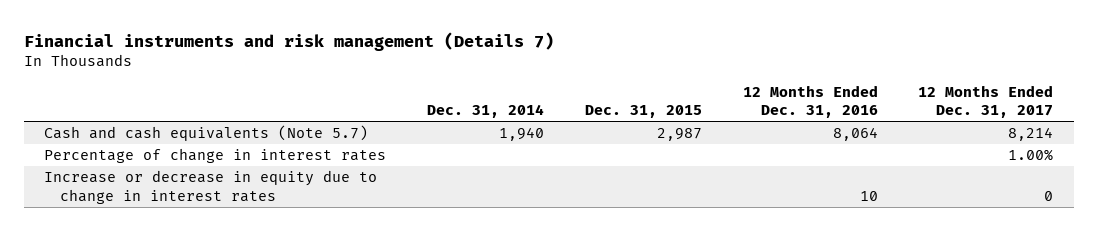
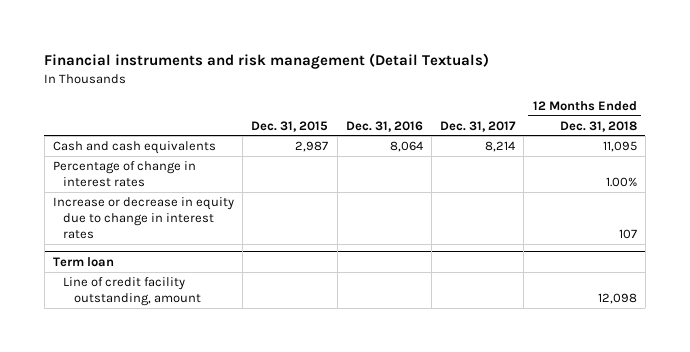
- Financial instruments and risk management (Details 7)
+ Financial instruments and risk management (Detail Textuals)
- | Dec. 31, 2014 | Dec. 31, 2015 | 12 Months Ended Dec. 31, 2016 | 12 Months Ended Dec. 31, 2017
+ | Dec. 31, 2015 | Dec. 31, 2016 | Dec. 31, 2017 | 12 Months Ended Dec. 31, 2018
- Cash and cash equivalents (Note 5.7) | 1,940 | 2,987 | 8,064 | 8,214
+ Cash and cash equivalents | 2,987 | 8,064 | 8,214 | 11,095
+ Term loan
+ Line of credit facility outstanding, amount | | | | 12,098

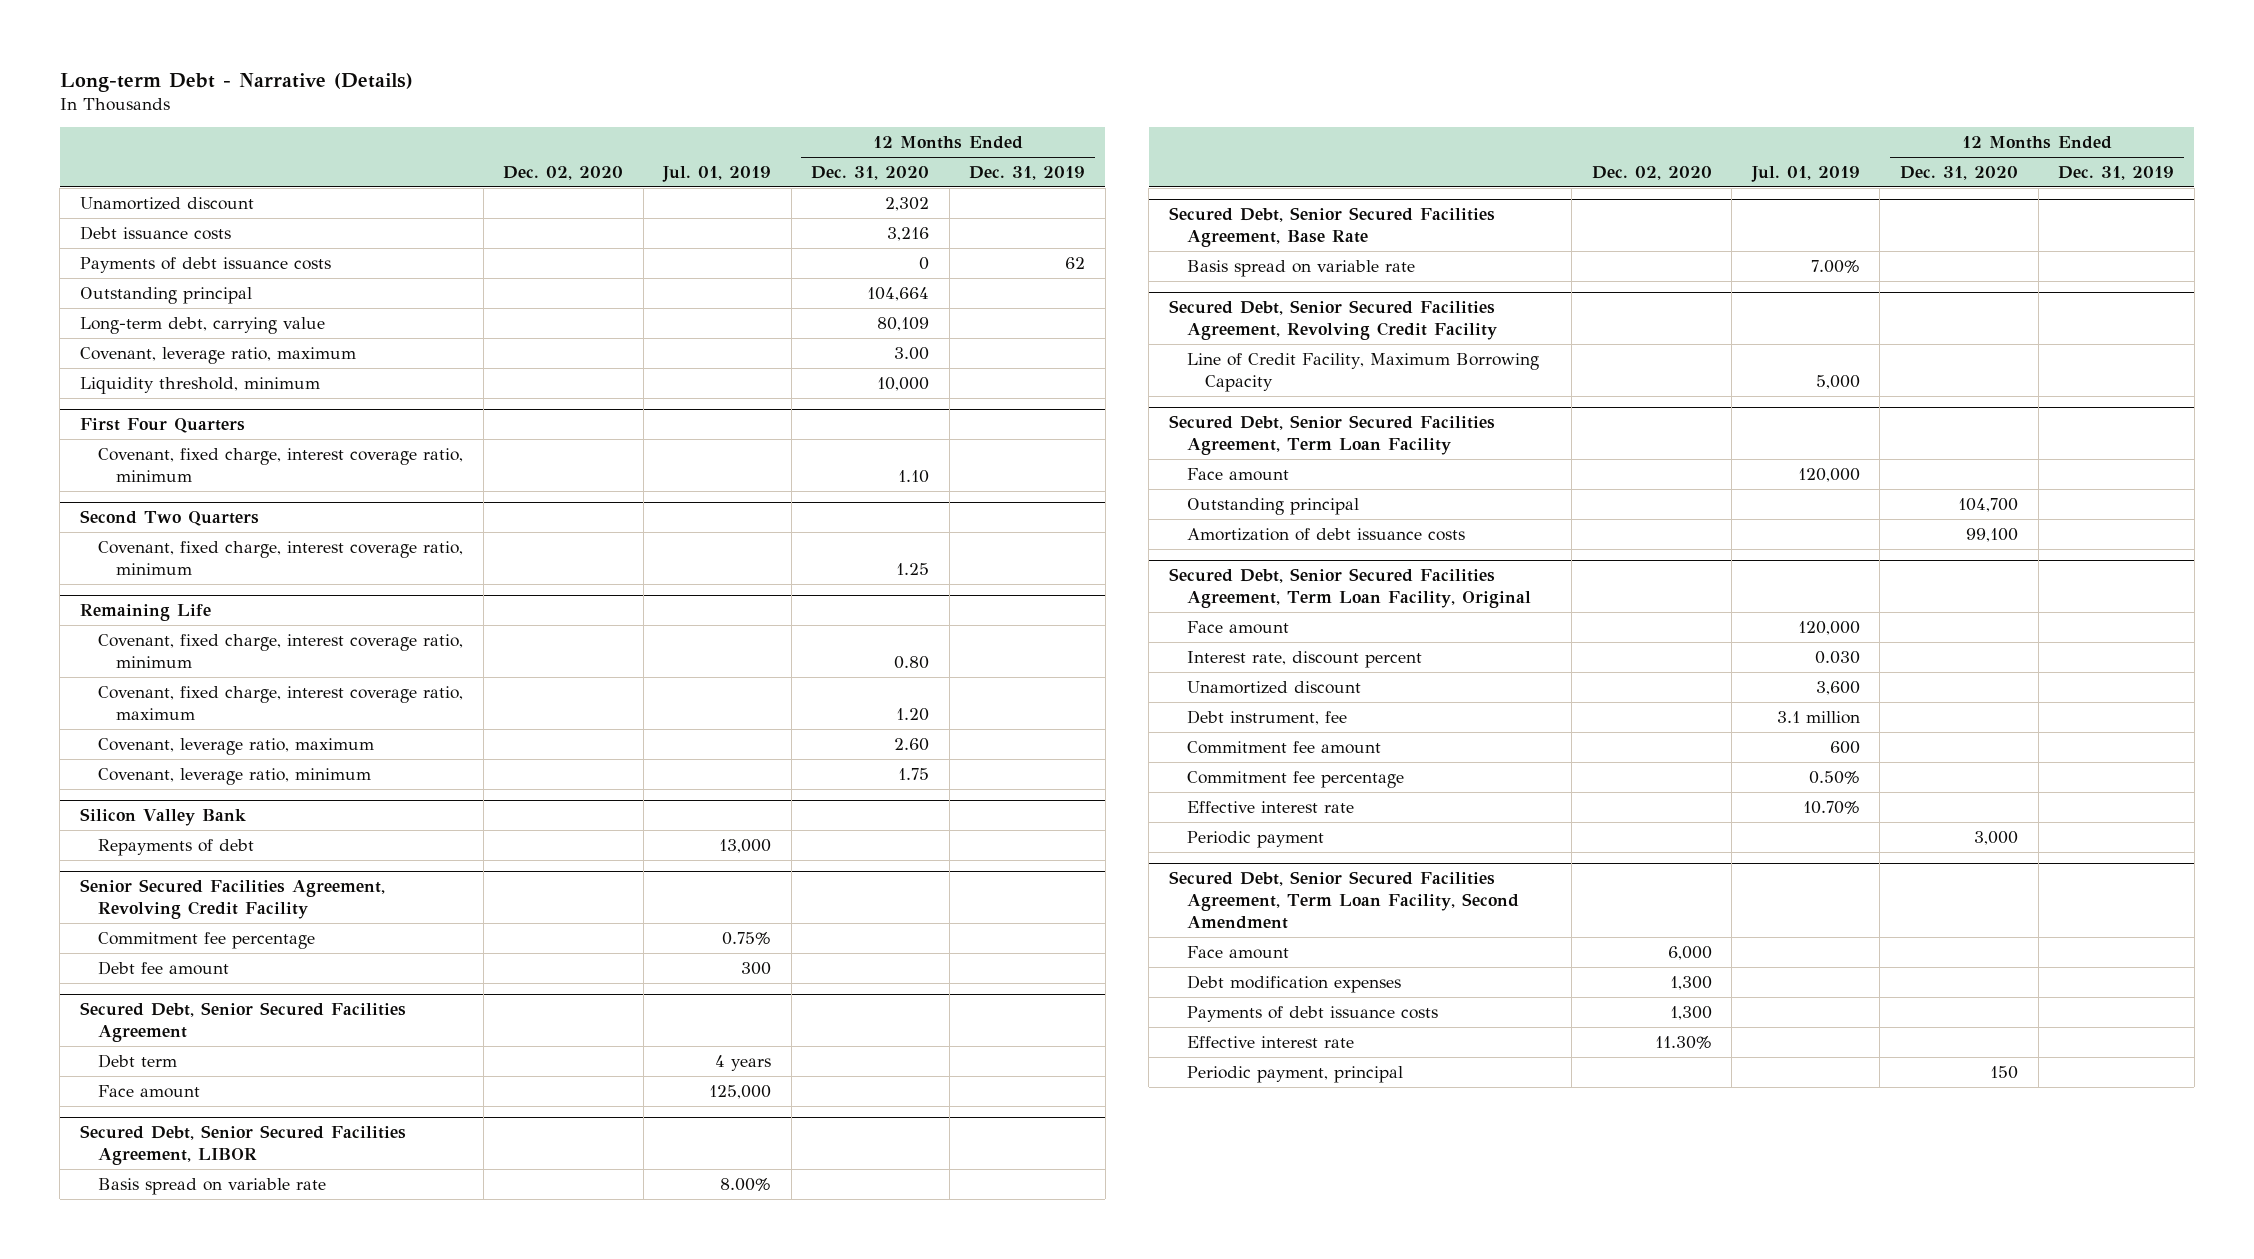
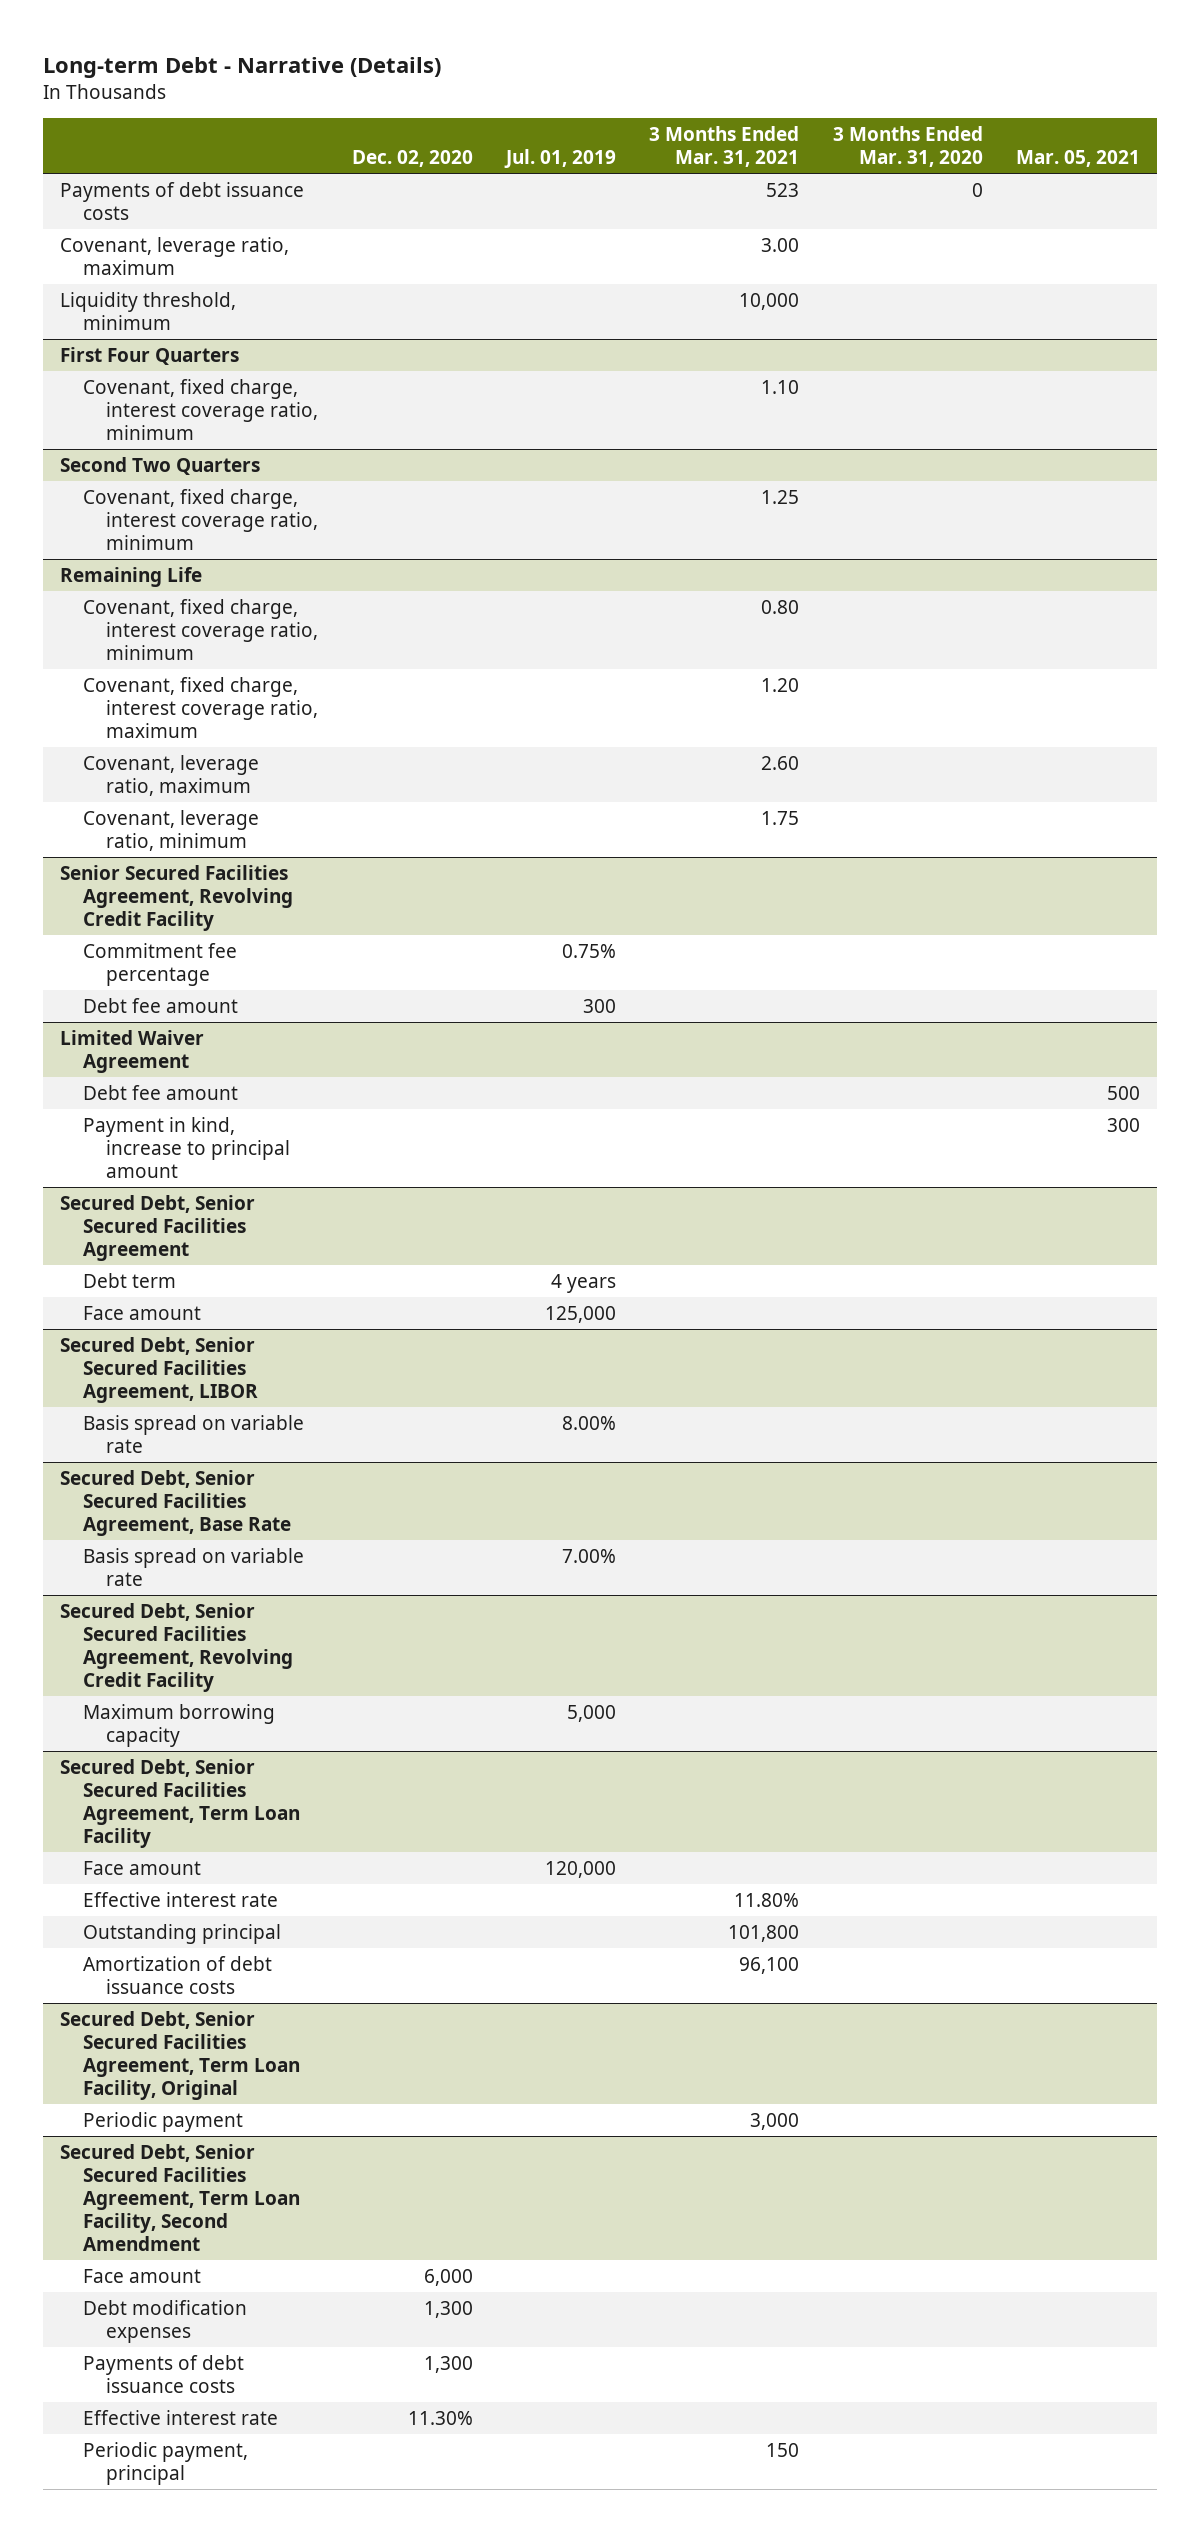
- | Dec. 02, 2020 | Jul. 01, 2019 | 12 Months Ended Dec. 31, 2020 | 12 Months Ended Dec. 31, 2019
+ | Dec. 02, 2020 | Jul. 01, 2019 | 3 Months Ended Mar. 31, 2021 | 3 Months Ended Mar. 31, 2020 | Mar. 05, 2021
- Unamortized discount | | | 2,302 |
- Debt issuance costs | | | 3,216 |
- Outstanding principal | | | 104,664 |
- Long-term debt, carrying value | | | 80,109 |
- Silicon Valley Bank
- Repayments of debt | | 13,000 | |
+ Limited Waiver Agreement
+ Debt fee amount | | | | | 500
+ Payment in kind, increase to principal amount | | | | | 300
@ Secured Debt, Senior Secured Facilities Agreement, Revolving Credit Facility
- Line of Credit Facility, Maximum Borrowing Capacity | | 5,000 | |
+ Maximum borrowing capacity | | 5,000 | | |
@ Secured Debt, Senior Secured Facilities Agreement, Term Loan Facility
+ Effective interest rate | | | 11.80% | |
@ Secured Debt, Senior Secured Facilities Agreement, Term Loan Facility, Original
- Face amount | | 120,000 | |
- Interest rate, discount percent | | 0.030 | |
- Unamortized discount | | 3,600 | |
- Debt instrument, fee | | 3.1 million | |
- Commitment fee amount | | 600 | |
- Commitment fee percentage | | 0.50% | |
- Effective interest rate | | 10.70% | |

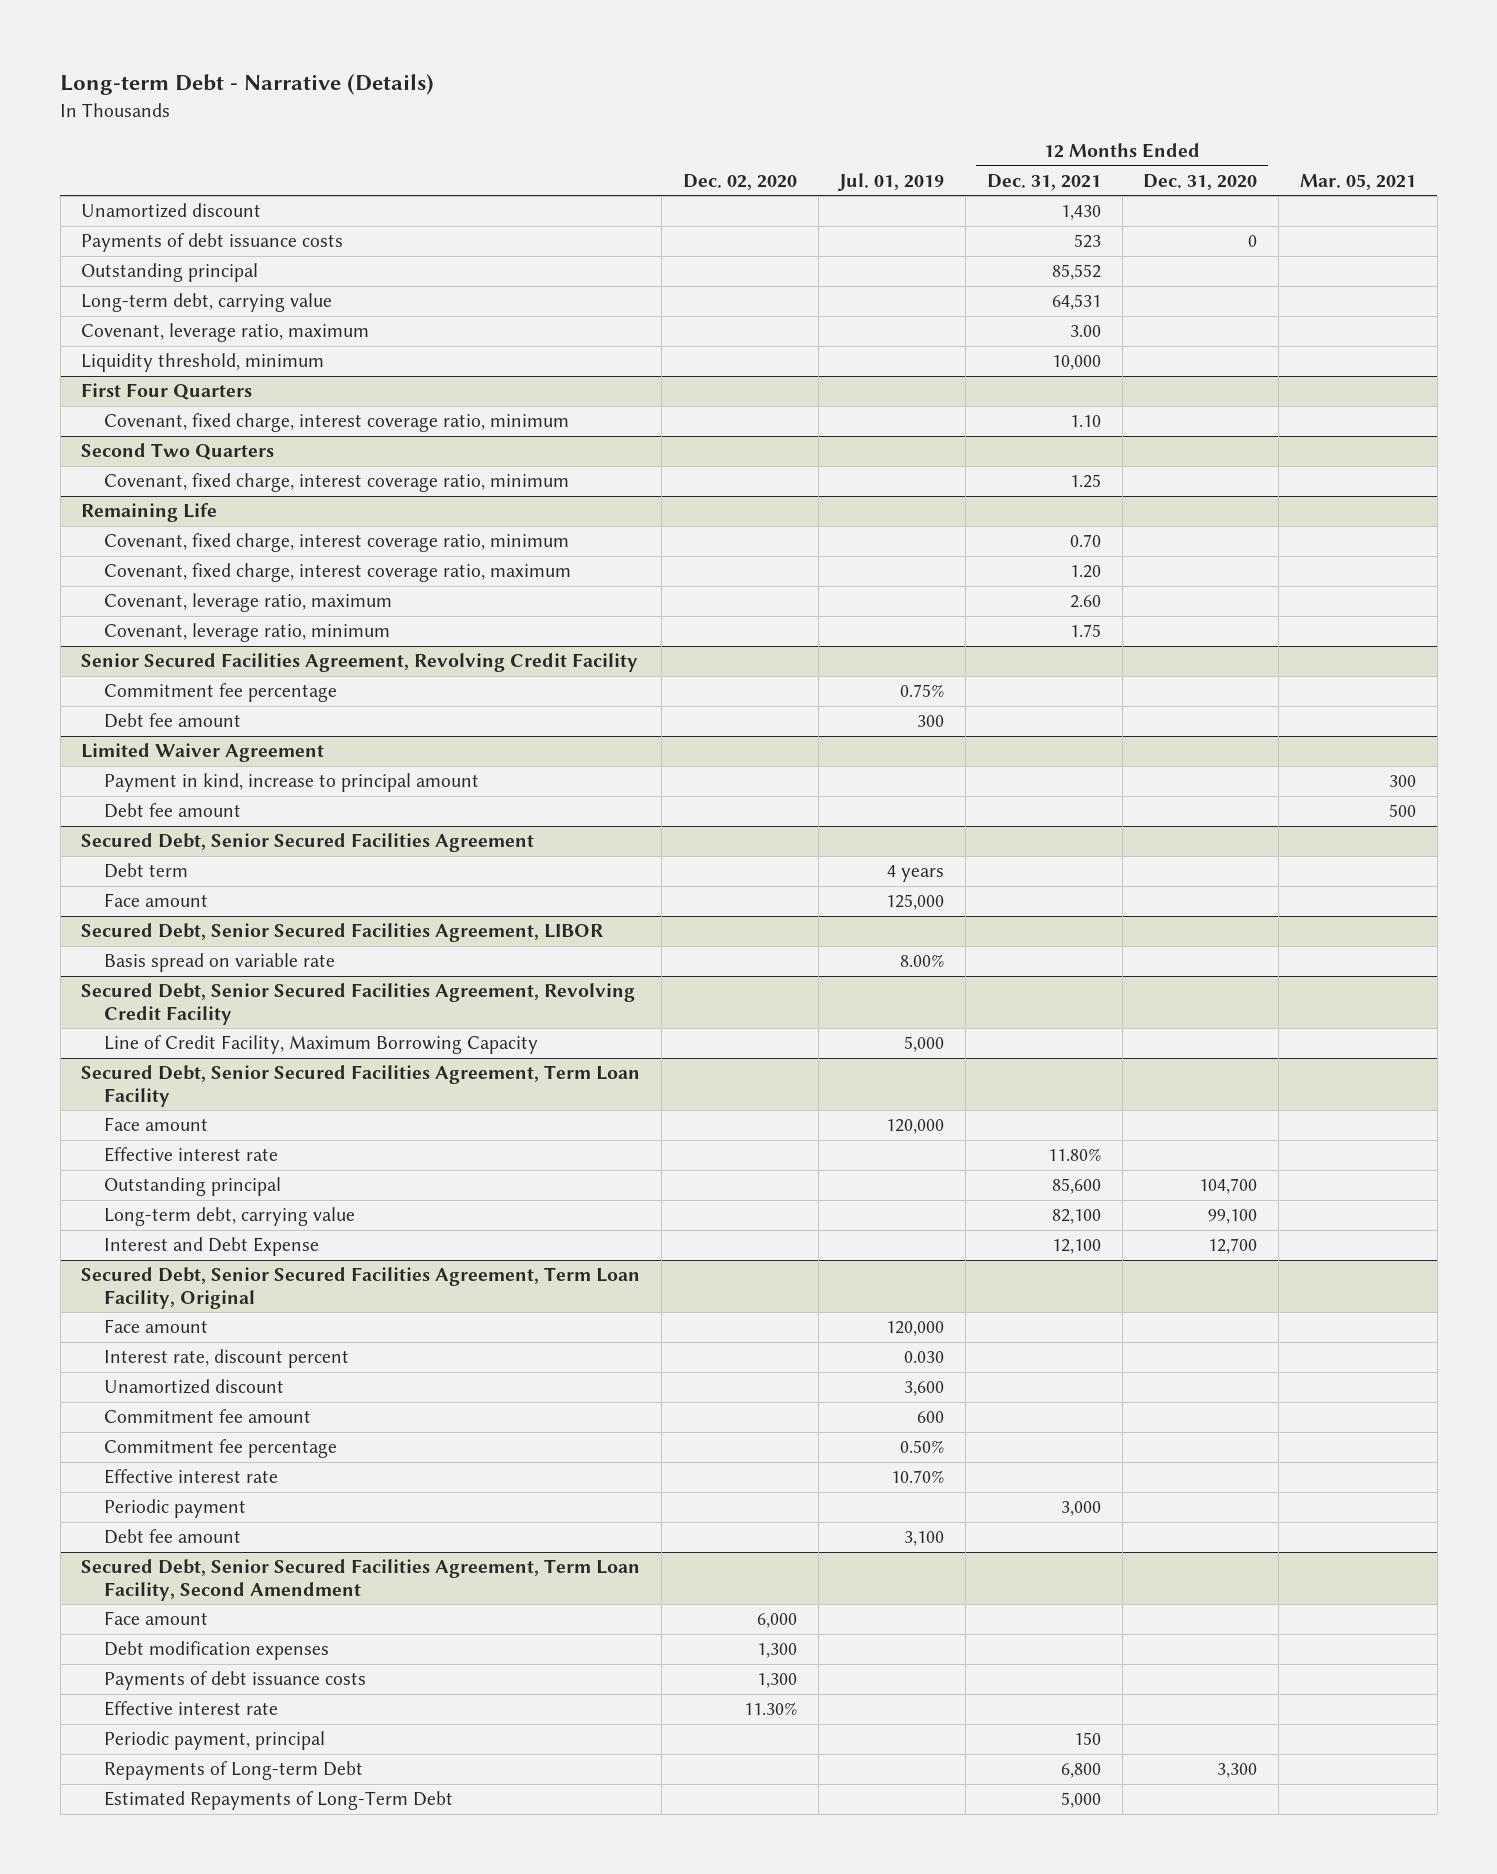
- | Dec. 02, 2020 | Jul. 01, 2019 | 3 Months Ended Mar. 31, 2021 | 3 Months Ended Mar. 31, 2020 | Mar. 05, 2021
+ | Dec. 02, 2020 | Jul. 01, 2019 | 12 Months Ended Dec. 31, 2021 | 12 Months Ended Dec. 31, 2020 | Mar. 05, 2021
+ Unamortized discount | | | 1,430 | |
+ Outstanding principal | | | 85,552 | |
+ Long-term debt, carrying value | | | 64,531 | |
@ Limited Waiver Agreement
moved down: Debt fee amount | | | | | 500
- Secured Debt, Senior Secured Facilities Agreement, Base Rate
- Basis spread on variable rate | | 7.00% | | |
@ Secured Debt, Senior Secured Facilities Agreement, Revolving Credit Facility
- Maximum borrowing capacity | | 5,000 | | |
+ Line of Credit Facility, Maximum Borrowing Capacity | | 5,000 | | |
@ Secured Debt, Senior Secured Facilities Agreement, Term Loan Facility
- Amortization of debt issuance costs | | | 96,100 | |
+ Long-term debt, carrying value | | | 82,100 | 99,100 |
+ Interest and Debt Expense | | | 12,100 | 12,700 |
@ Secured Debt, Senior Secured Facilities Agreement, Term Loan Facility, Original
+ Face amount | | 120,000 | | |
+ Interest rate, discount percent | | 0.030 | | |
+ Unamortized discount | | 3,600 | | |
+ Commitment fee amount | | 600 | | |
+ Commitment fee percentage | | 0.50% | | |
+ Effective interest rate | | 10.70% | | |
+ Debt fee amount | | 3,100 | | |
@ Secured Debt, Senior Secured Facilities Agreement, Term Loan Facility, Second Amendment
+ Repayments of Long-term Debt | | | 6,800 | 3,300 |
+ Estimated Repayments of Long-Term Debt | | | 5,000 | |

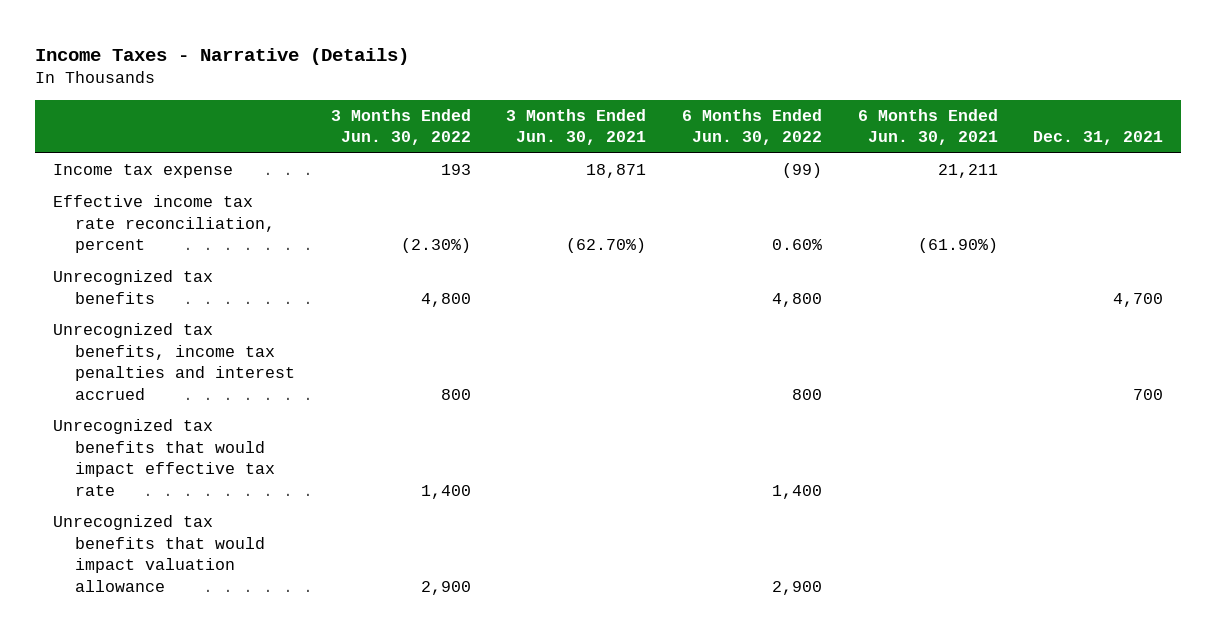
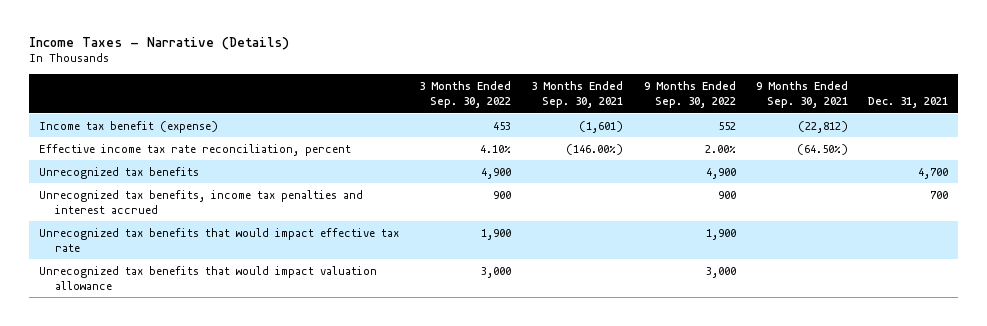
- | 3 Months Ended Jun. 30, 2022 | 3 Months Ended Jun. 30, 2021 | 6 Months Ended Jun. 30, 2022 | 6 Months Ended Jun. 30, 2021 | Dec. 31, 2021
+ | 3 Months Ended Sep. 30, 2022 | 3 Months Ended Sep. 30, 2021 | 9 Months Ended Sep. 30, 2022 | 9 Months Ended Sep. 30, 2021 | Dec. 31, 2021
- Income tax expense | 193 | 18,871 | (99) | 21,211 |
+ Income tax benefit (expense) | 453 | (1,601) | 552 | (22,812) |

